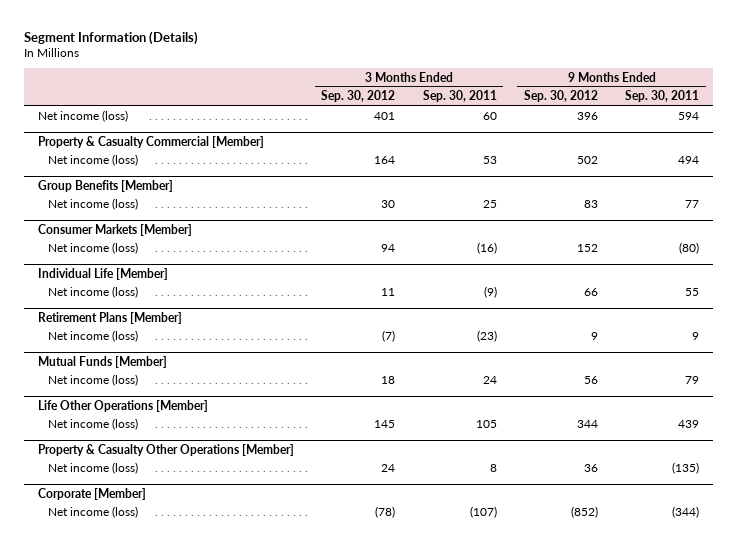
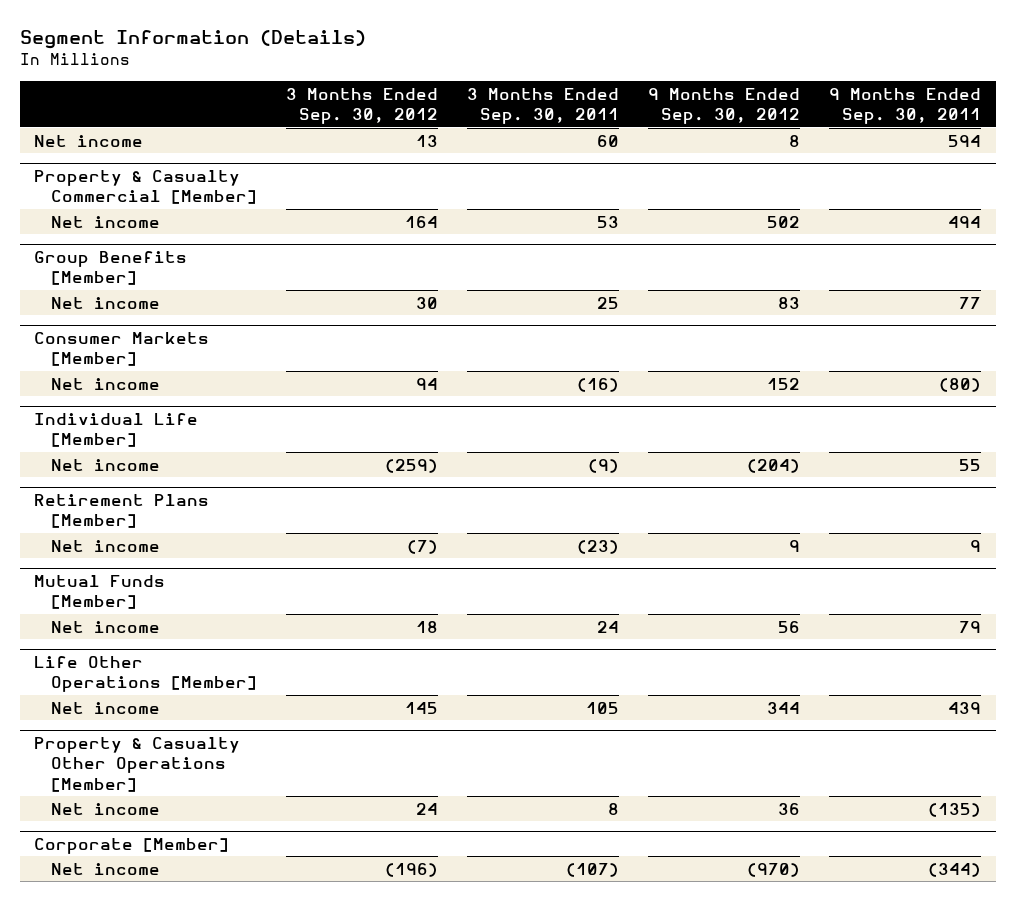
- Net income (loss) | 401 | 60 | 396 | 594
+ Net income | 13 | 60 | 8 | 594
@ Property & Casualty Commercial [Member]
- Net income (loss) | 164 | 53 | 502 | 494
+ Net income | 164 | 53 | 502 | 494
@ Group Benefits [Member]
- Net income (loss) | 30 | 25 | 83 | 77
+ Net income | 30 | 25 | 83 | 77
@ Consumer Markets [Member]
- Net income (loss) | 94 | (16) | 152 | (80)
+ Net income | 94 | (16) | 152 | (80)
@ Individual Life [Member]
- Net income (loss) | 11 | (9) | 66 | 55
+ Net income | (259) | (9) | (204) | 55
@ Retirement Plans [Member]
- Net income (loss) | (7) | (23) | 9 | 9
+ Net income | (7) | (23) | 9 | 9
@ Mutual Funds [Member]
- Net income (loss) | 18 | 24 | 56 | 79
+ Net income | 18 | 24 | 56 | 79
@ Life Other Operations [Member]
- Net income (loss) | 145 | 105 | 344 | 439
+ Net income | 145 | 105 | 344 | 439
@ Property & Casualty Other Operations [Member]
- Net income (loss) | 24 | 8 | 36 | (135)
+ Net income | 24 | 8 | 36 | (135)
@ Corporate [Member]
- Net income (loss) | (78) | (107) | (852) | (344)
+ Net income | (196) | (107) | (970) | (344)

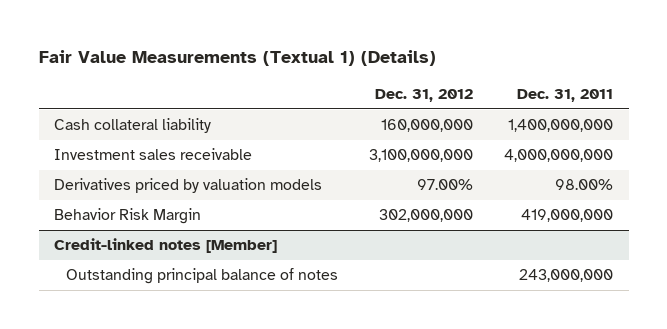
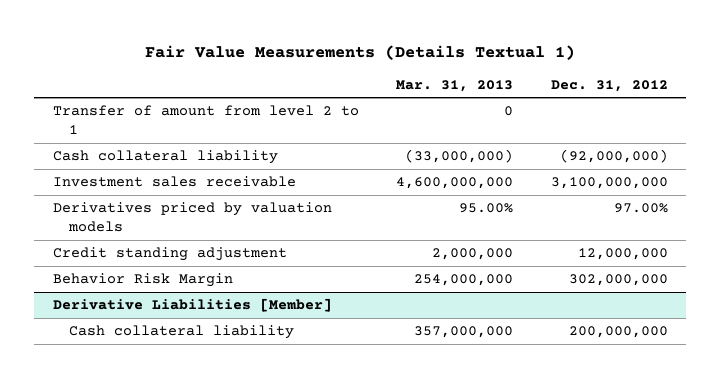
- Fair Value Measurements (Textual 1) (Details)
+ Fair Value Measurements (Details Textual 1)
- | Dec. 31, 2012 | Dec. 31, 2011
+ | Mar. 31, 2013 | Dec. 31, 2012
- Cash collateral liability | 160,000,000 | 1,400,000,000
+ Transfer of amount from level 2 to 1 | 0 |
+ Cash collateral liability | (33,000,000) | (92,000,000)
+ Credit standing adjustment | 2,000,000 | 12,000,000
- Credit-linked notes [Member]
- Outstanding principal balance of notes | | 243,000,000
+ Derivative Liabilities [Member]
+ Cash collateral liability | 357,000,000 | 200,000,000

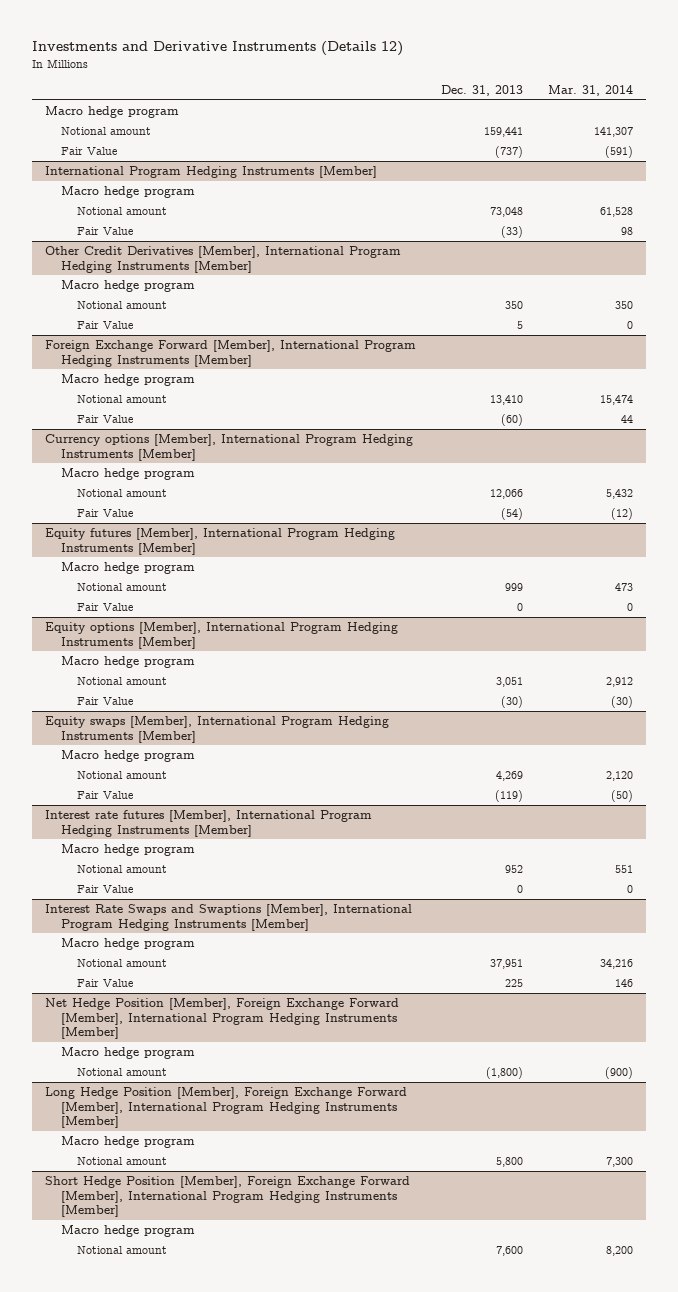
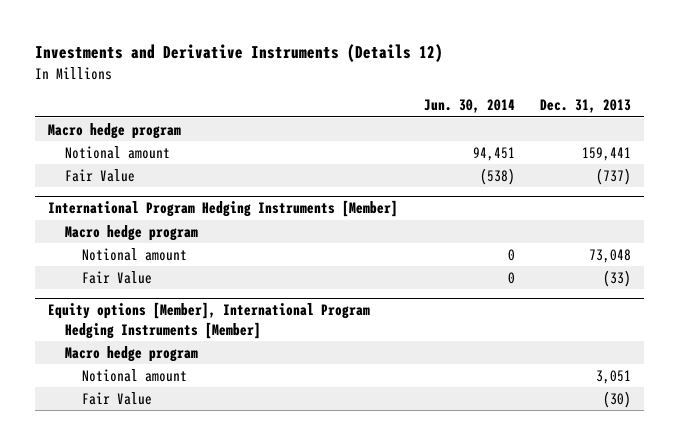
- | Dec. 31, 2013 | Mar. 31, 2014
+ | Jun. 30, 2014 | Dec. 31, 2013
- Other Credit Derivatives [Member], International Program Hedging Instruments [Member]
- Macro hedge program
- Notional amount | 350 | 350
- Fair Value | 5 | 0
- Foreign Exchange Forward [Member], International Program Hedging Instruments [Member]
- Macro hedge program
- Notional amount | 13,410 | 15,474
- Fair Value | (60) | 44
- Currency options [Member], International Program Hedging Instruments [Member]
- Macro hedge program
- Notional amount | 12,066 | 5,432
- Fair Value | (54) | (12)
- Equity futures [Member], International Program Hedging Instruments [Member]
- Macro hedge program
- Notional amount | 999 | 473
- Fair Value | 0 | 0
- Equity swaps [Member], International Program Hedging Instruments [Member]
- Macro hedge program
- Notional amount | 4,269 | 2,120
- Fair Value | (119) | (50)
- Interest rate futures [Member], International Program Hedging Instruments [Member]
- Macro hedge program
- Notional amount | 952 | 551
- Fair Value | 0 | 0
- Interest Rate Swaps and Swaptions [Member], International Program Hedging Instruments [Member]
- Macro hedge program
- Notional amount | 37,951 | 34,216
- Fair Value | 225 | 146
- Net Hedge Position [Member], Foreign Exchange Forward [Member], International Program Hedging Instruments [Member]
- Macro hedge program
- Notional amount | (1,800) | (900)
- Long Hedge Position [Member], Foreign Exchange Forward [Member], International Program Hedging Instruments [Member]
- Macro hedge program
- Notional amount | 5,800 | 7,300
- Short Hedge Position [Member], Foreign Exchange Forward [Member], International Program Hedging Instruments [Member]
- Macro hedge program
- Notional amount | 7,600 | 8,200

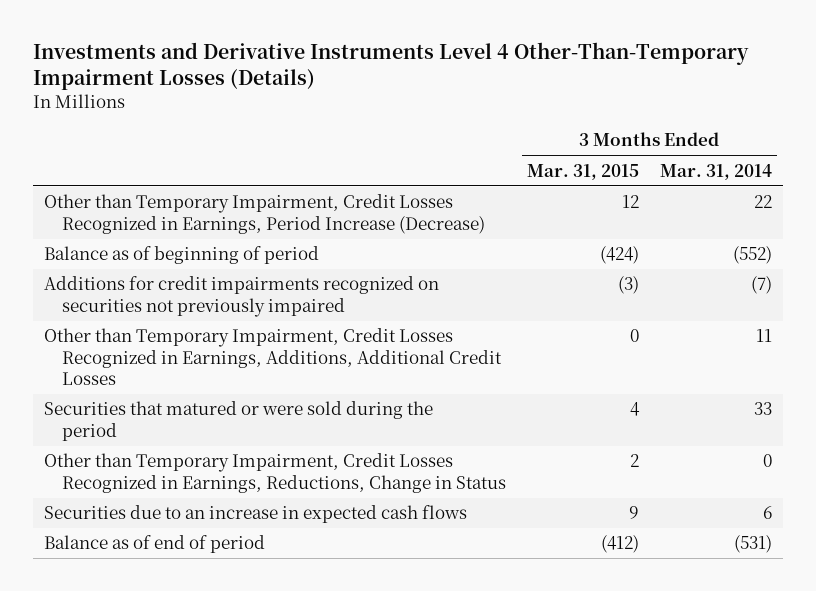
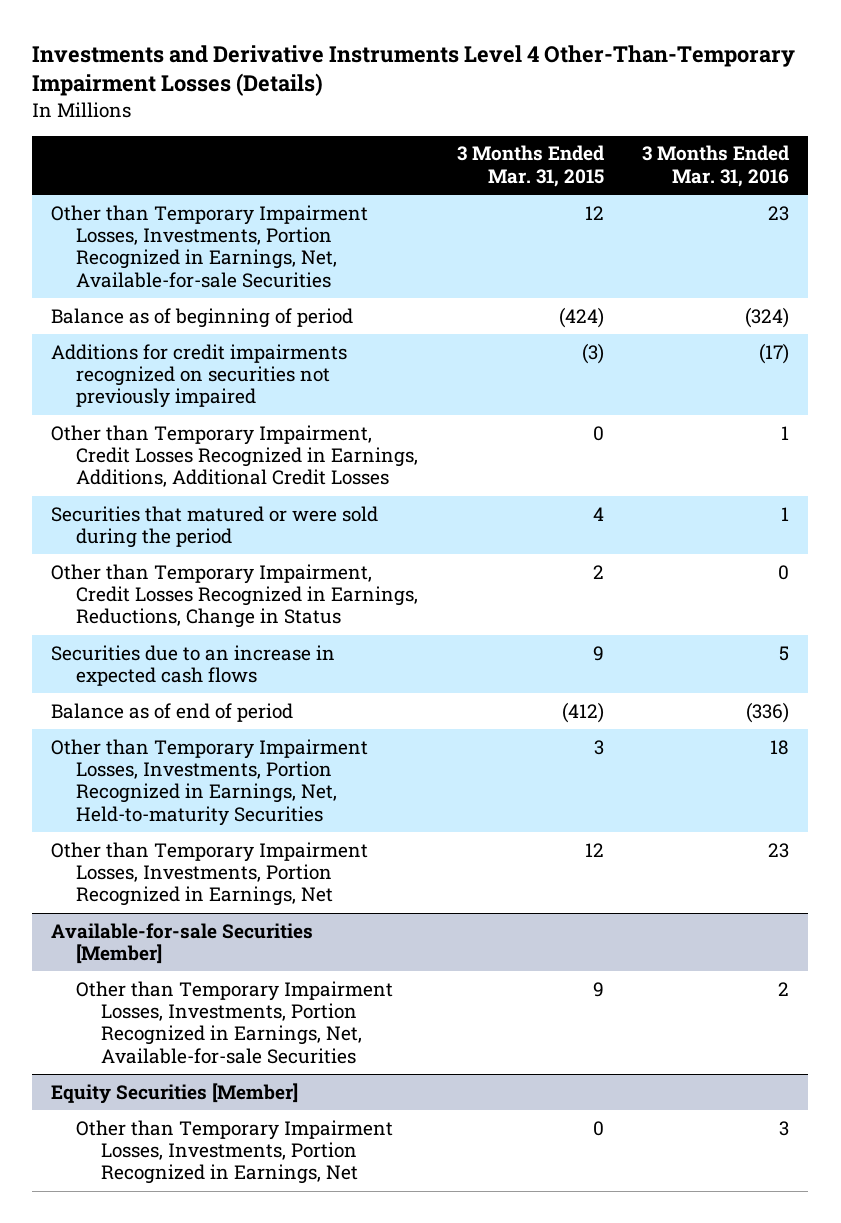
- | 3 Months Ended Mar. 31, 2015 | 3 Months Ended Mar. 31, 2014
+ | 3 Months Ended Mar. 31, 2015 | 3 Months Ended Mar. 31, 2016
- Other than Temporary Impairment, Credit Losses Recognized in Earnings, Period Increase (Decrease) | 12 | 22
+ Other than Temporary Impairment Losses, Investments, Portion Recognized in Earnings, Net, Available-for-sale Securities | 12 | 23
+ Other than Temporary Impairment Losses, Investments, Portion Recognized in Earnings, Net, Held-to-maturity Securities | 3 | 18
+ Other than Temporary Impairment Losses, Investments, Portion Recognized in Earnings, Net | 12 | 23
+ Available-for-sale Securities [Member]
+ Other than Temporary Impairment Losses, Investments, Portion Recognized in Earnings, Net, Available-for-sale Securities | 9 | 2
+ Equity Securities [Member]
+ Other than Temporary Impairment Losses, Investments, Portion Recognized in Earnings, Net | 0 | 3

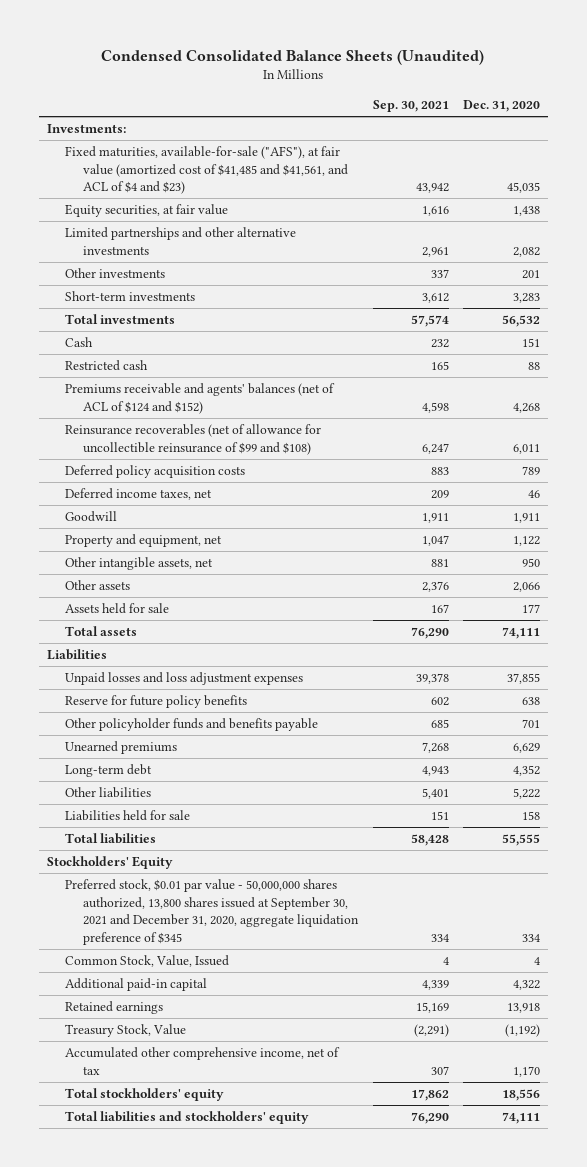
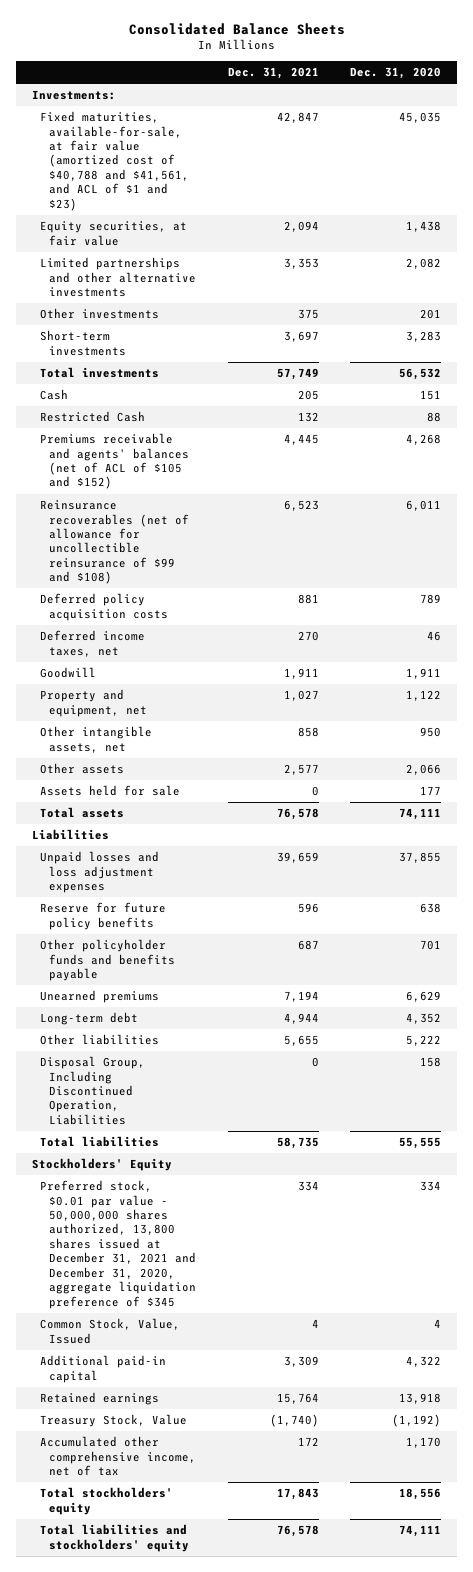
- Condensed Consolidated Balance Sheets (Unaudited)
+ Consolidated Balance Sheets
- | Sep. 30, 2021 | Dec. 31, 2020
+ | Dec. 31, 2021 | Dec. 31, 2020
- Fixed maturities, available-for-sale ("AFS"), at fair value (amortized cost of $41,485 and $41,561, and ACL of $4 and $23) | 43,942 | 45,035
+ Fixed maturities, available-for-sale, at fair value (amortized cost of $40,788 and $41,561, and ACL of $1 and $23) | 42,847 | 45,035
- Restricted cash | 165 | 88
- Premiums receivable and agents' balances (net of ACL of $124 and $152) | 4,598 | 4,268
+ Restricted Cash | 132 | 88
+ Premiums receivable and agents' balances (net of ACL of $105 and $152) | 4,445 | 4,268
- Liabilities held for sale | 151 | 158
+ Disposal Group, Including Discontinued Operation, Liabilities | 0 | 158
- Preferred stock, $0.01 par value - 50,000,000 shares authorized, 13,800 shares issued at September 30, 2021 and December 31, 2020, aggregate liquidation preference of $345 | 334 | 334
+ Preferred stock, $0.01 par value - 50,000,000 shares authorized, 13,800 shares issued at December 31, 2021 and December 31, 2020, aggregate liquidation preference of $345 | 334 | 334

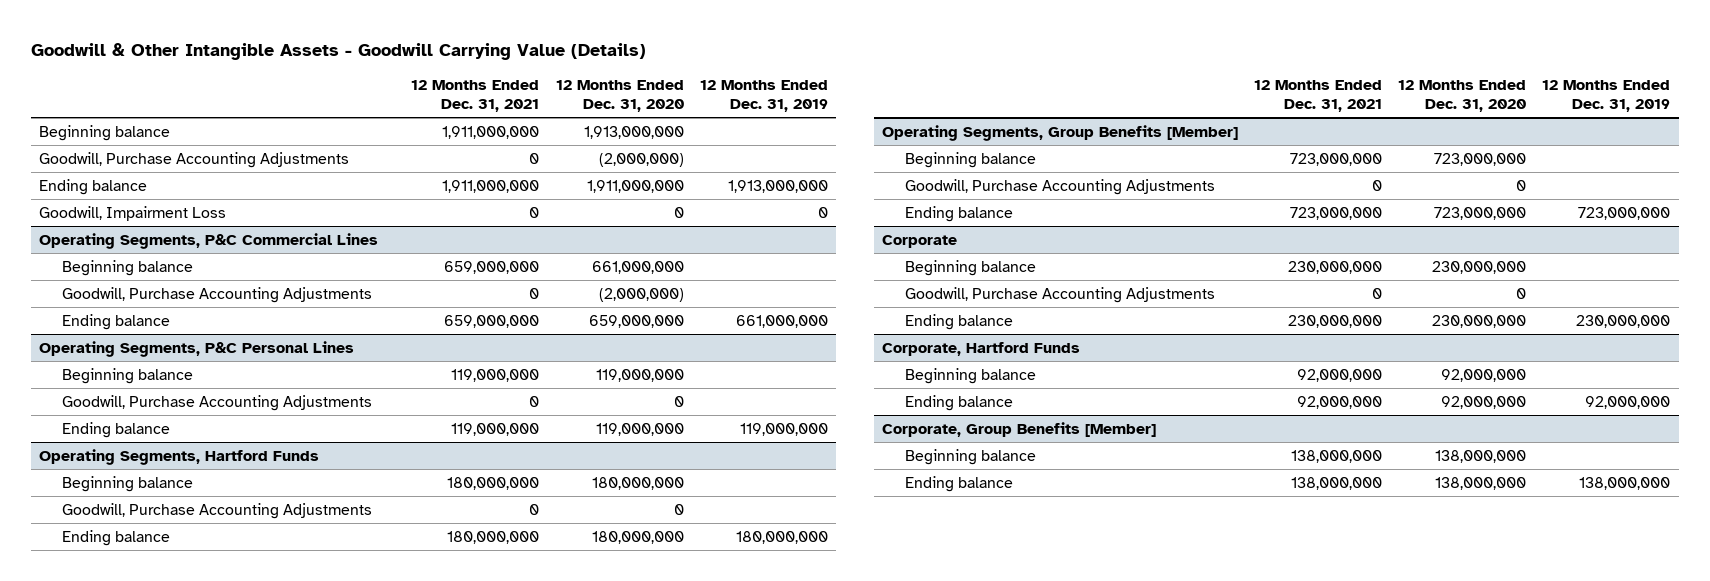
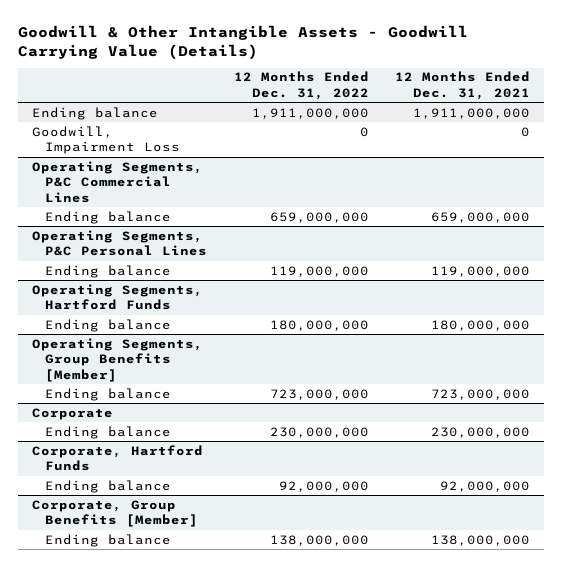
- | 12 Months Ended Dec. 31, 2021 | 12 Months Ended Dec. 31, 2020 | 12 Months Ended Dec. 31, 2019
+ | 12 Months Ended Dec. 31, 2022 | 12 Months Ended Dec. 31, 2021
- Beginning balance | 1,911,000,000 | 1,913,000,000 |
- Goodwill, Purchase Accounting Adjustments | 0 | (2,000,000) |
@ Operating Segments, P&C Commercial Lines
- Beginning balance | 659,000,000 | 661,000,000 |
- Goodwill, Purchase Accounting Adjustments | 0 | (2,000,000) |
@ Operating Segments, P&C Personal Lines
- Beginning balance | 119,000,000 | 119,000,000 |
- Goodwill, Purchase Accounting Adjustments | 0 | 0 |
@ Operating Segments, Hartford Funds
- Beginning balance | 180,000,000 | 180,000,000 |
- Goodwill, Purchase Accounting Adjustments | 0 | 0 |
@ Operating Segments, Group Benefits [Member]
- Beginning balance | 723,000,000 | 723,000,000 |
- Goodwill, Purchase Accounting Adjustments | 0 | 0 |
@ Corporate
- Beginning balance | 230,000,000 | 230,000,000 |
- Goodwill, Purchase Accounting Adjustments | 0 | 0 |
@ Corporate, Hartford Funds
- Beginning balance | 92,000,000 | 92,000,000 |
@ Corporate, Group Benefits [Member]
- Beginning balance | 138,000,000 | 138,000,000 |

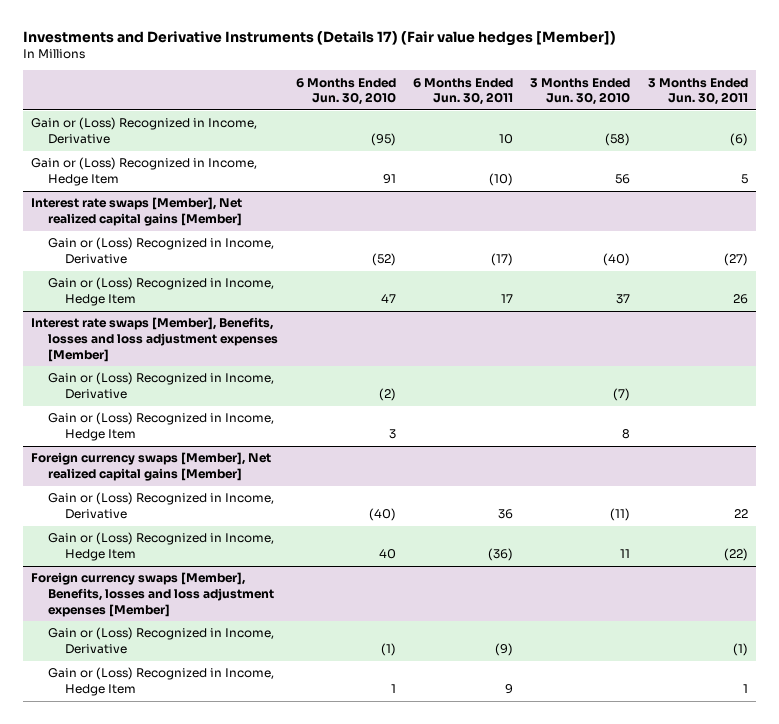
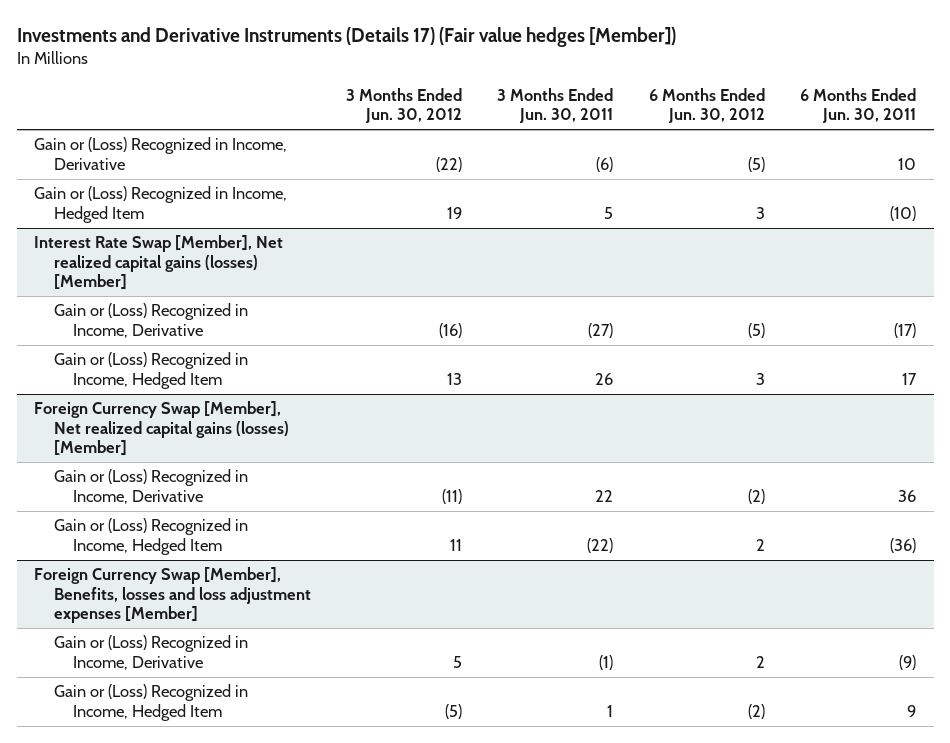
- | 6 Months Ended Jun. 30, 2010 | 6 Months Ended Jun. 30, 2011 | 3 Months Ended Jun. 30, 2010 | 3 Months Ended Jun. 30, 2011
+ | 3 Months Ended Jun. 30, 2012 | 3 Months Ended Jun. 30, 2011 | 6 Months Ended Jun. 30, 2012 | 6 Months Ended Jun. 30, 2011
- Gain or (Loss) Recognized in Income, Hedge Item | 91 | (10) | 56 | 5
- Interest rate swaps [Member], Net realized capital gains [Member]
+ Gain or (Loss) Recognized in Income, Hedged Item | 19 | 5 | 3 | (10)
+ Interest Rate Swap [Member], Net realized capital gains (losses) [Member]
- Gain or (Loss) Recognized in Income, Hedge Item | 47 | 17 | 37 | 26
- Interest rate swaps [Member], Benefits, losses and loss adjustment expenses [Member]
- Gain or (Loss) Recognized in Income, Derivative | (2) | | (7) |
- Gain or (Loss) Recognized in Income, Hedge Item | 3 | | 8 |
- Foreign currency swaps [Member], Net realized capital gains [Member]
+ Gain or (Loss) Recognized in Income, Hedged Item | 13 | 26 | 3 | 17
+ Foreign Currency Swap [Member], Net realized capital gains (losses) [Member]
- Gain or (Loss) Recognized in Income, Hedge Item | 40 | (36) | 11 | (22)
- Foreign currency swaps [Member], Benefits, losses and loss adjustment expenses [Member]
+ Gain or (Loss) Recognized in Income, Hedged Item | 11 | (22) | 2 | (36)
+ Foreign Currency Swap [Member], Benefits, losses and loss adjustment expenses [Member]
- Gain or (Loss) Recognized in Income, Hedge Item | 1 | 9 | | 1
+ Gain or (Loss) Recognized in Income, Hedged Item | (5) | 1 | (2) | 9

